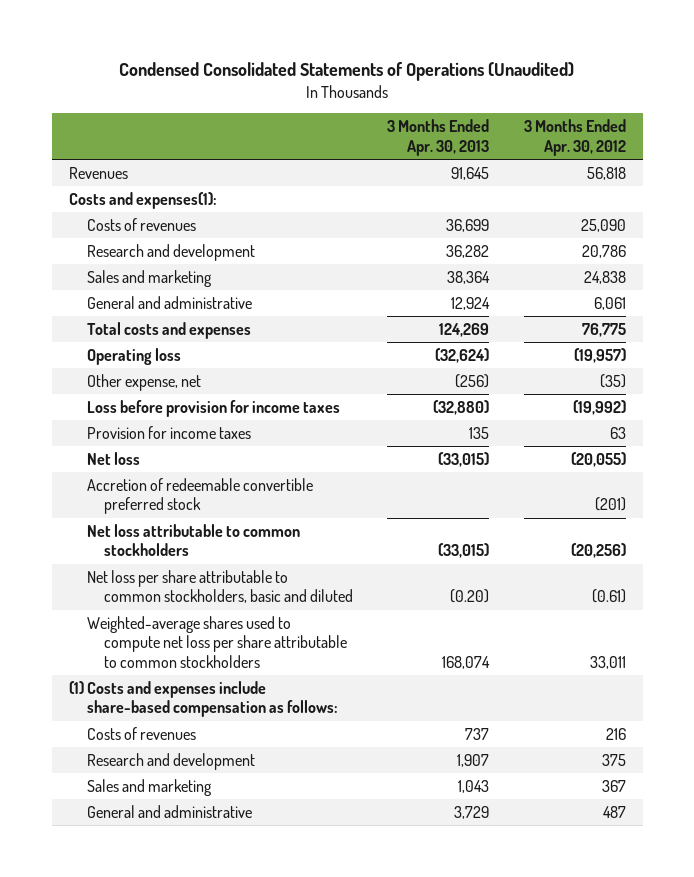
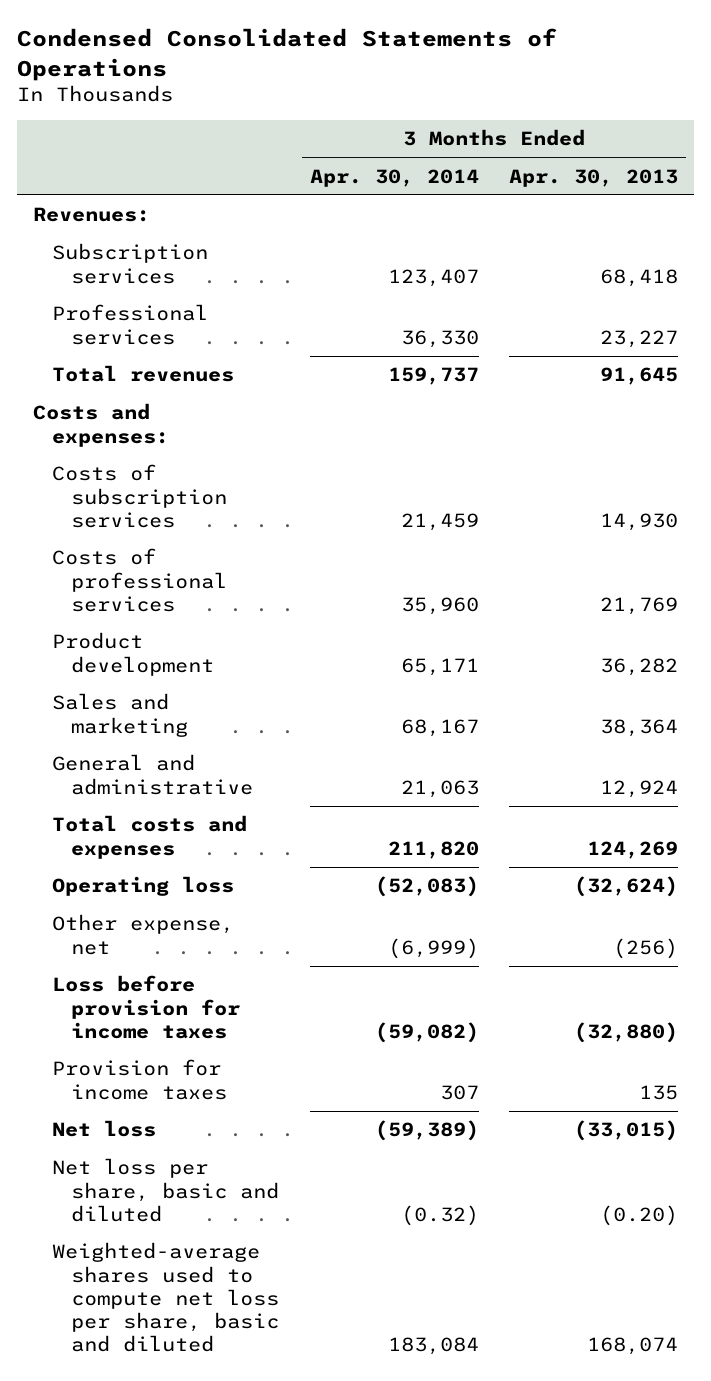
- Condensed Consolidated Statements of Operations (Unaudited)
+ Condensed Consolidated Statements of Operations
- | 3 Months Ended Apr. 30, 2013 | 3 Months Ended Apr. 30, 2012
+ | 3 Months Ended Apr. 30, 2014 | 3 Months Ended Apr. 30, 2013
- Revenues | 91,645 | 56,818
- Costs and expenses(1):
- Costs of revenues | 36,699 | 25,090
- Research and development | 36,282 | 20,786
+ Revenues:
+ Subscription services | 123,407 | 68,418
+ Professional services | 36,330 | 23,227
+ Total revenues | 159,737 | 91,645
+ Costs and expenses:
+ Costs of subscription services | 21,459 | 14,930
+ Costs of professional services | 35,960 | 21,769
+ Product development | 65,171 | 36,282
- Accretion of redeemable convertible preferred stock | | (201)
- Net loss attributable to common stockholders | (33,015) | (20,256)
- Net loss per share attributable to common stockholders, basic and diluted | (0.20) | (0.61)
- Weighted-average shares used to compute net loss per share attributable to common stockholders | 168,074 | 33,011
- (1) Costs and expenses include share-based compensation as follows:
- Costs of revenues | 737 | 216
- Research and development | 1,907 | 375
- Sales and marketing | 1,043 | 367
- General and administrative | 3,729 | 487
+ Net loss per share, basic and diluted | (0.32) | (0.20)
+ Weighted-average shares used to compute net loss per share, basic and diluted | 183,084 | 168,074

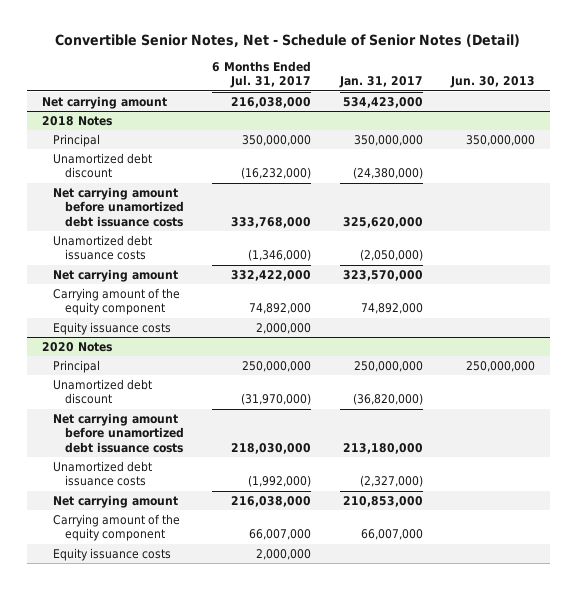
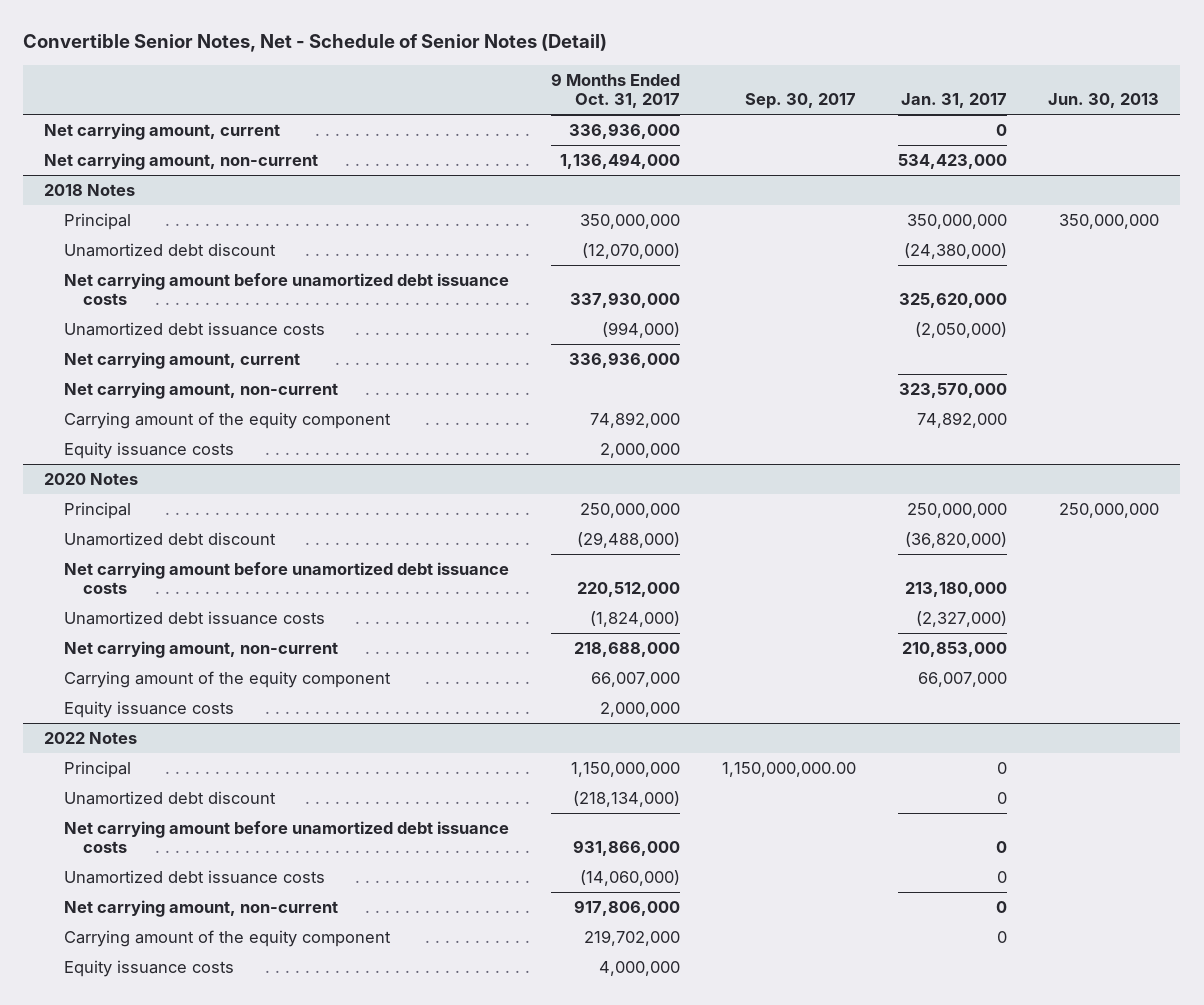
- | 6 Months Ended Jul. 31, 2017 | Jan. 31, 2017 | Jun. 30, 2013
+ | 9 Months Ended Oct. 31, 2017 | Sep. 30, 2017 | Jan. 31, 2017 | Jun. 30, 2013
- Net carrying amount | 216,038,000 | 534,423,000 |
+ Net carrying amount, current | 336,936,000 | | 0 |
+ Net carrying amount, non-current | 1,136,494,000 | | 534,423,000 |
@ 2018 Notes
- Net carrying amount | 332,422,000 | 323,570,000 |
+ Net carrying amount, current | 336,936,000 | | |
+ Net carrying amount, non-current | | | 323,570,000 |
@ 2020 Notes
- Net carrying amount | 216,038,000 | 210,853,000 |
+ Net carrying amount, non-current | 218,688,000 | | 210,853,000 |
+ 2022 Notes
+ Principal | 1,150,000,000 | 1,150,000,000.00 | 0 |
+ Unamortized debt discount | (218,134,000) | | 0 |
+ Net carrying amount before unamortized debt issuance costs | 931,866,000 | | 0 |
+ Unamortized debt issuance costs | (14,060,000) | | 0 |
+ Net carrying amount, non-current | 917,806,000 | | 0 |
+ Carrying amount of the equity component | 219,702,000 | | 0 |
+ Equity issuance costs | 4,000,000 | | |

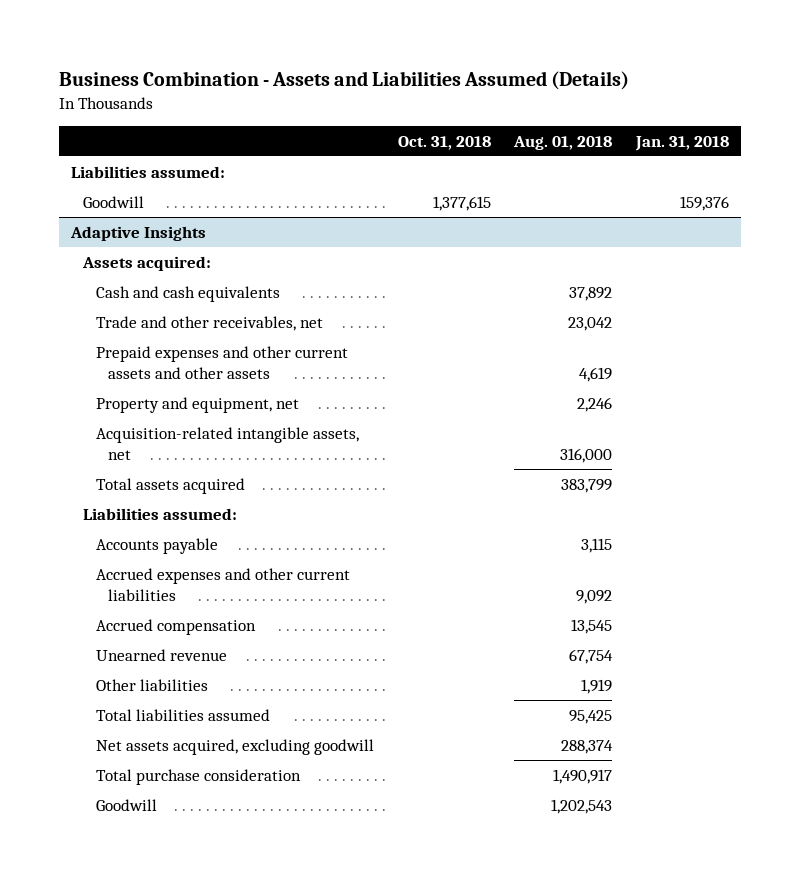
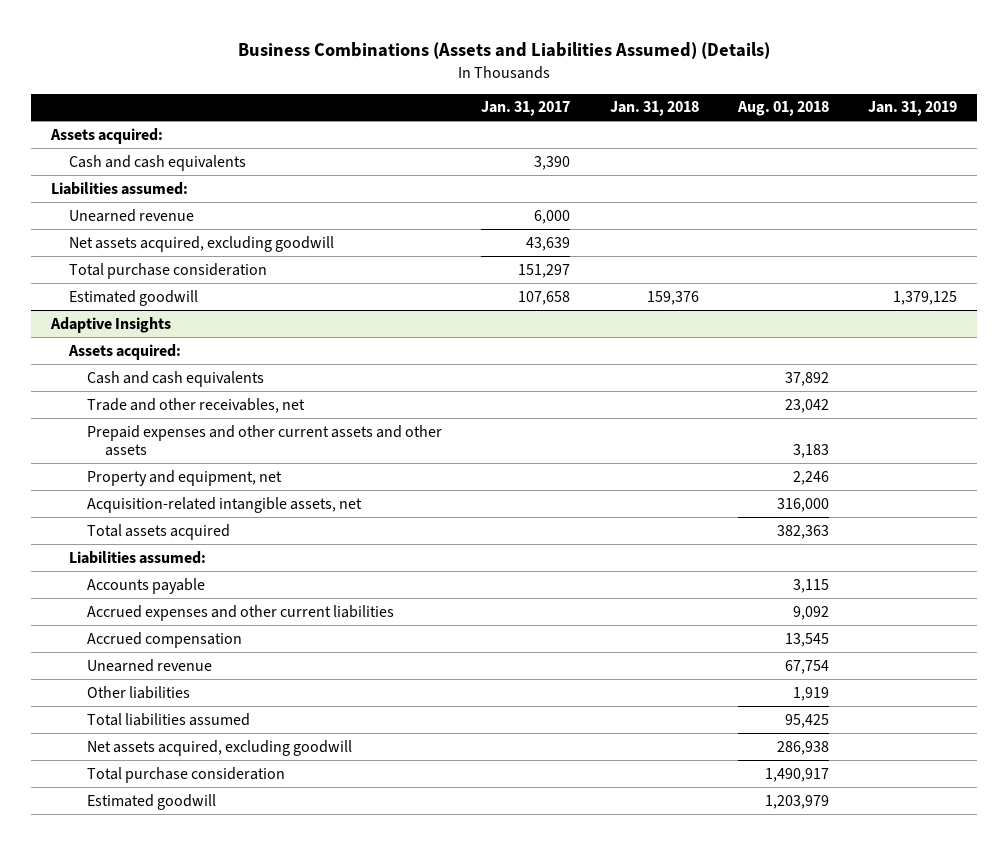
- Business Combination - Assets and Liabilities Assumed (Details)
+ Business Combinations (Assets and Liabilities Assumed) (Details)
- | Oct. 31, 2018 | Aug. 01, 2018 | Jan. 31, 2018
+ | Jan. 31, 2017 | Jan. 31, 2018 | Aug. 01, 2018 | Jan. 31, 2019
+ Assets acquired:
+ Cash and cash equivalents | 3,390 | | |
- Goodwill | 1,377,615 | | 159,376
+ Unearned revenue | 6,000 | | |
+ Net assets acquired, excluding goodwill | 43,639 | | |
+ Total purchase consideration | 151,297 | | |
+ Estimated goodwill | 107,658 | 159,376 | | 1,379,125
@ Adaptive Insights
- Prepaid expenses and other current assets and other assets | | 4,619 |
+ Prepaid expenses and other current assets and other assets | | | 3,183 |
- Total assets acquired | | 383,799 |
+ Total assets acquired | | | 382,363 |
- Net assets acquired, excluding goodwill | | 288,374 |
+ Net assets acquired, excluding goodwill | | | 286,938 |
- Goodwill | | 1,202,543 |
+ Estimated goodwill | | | 1,203,979 |

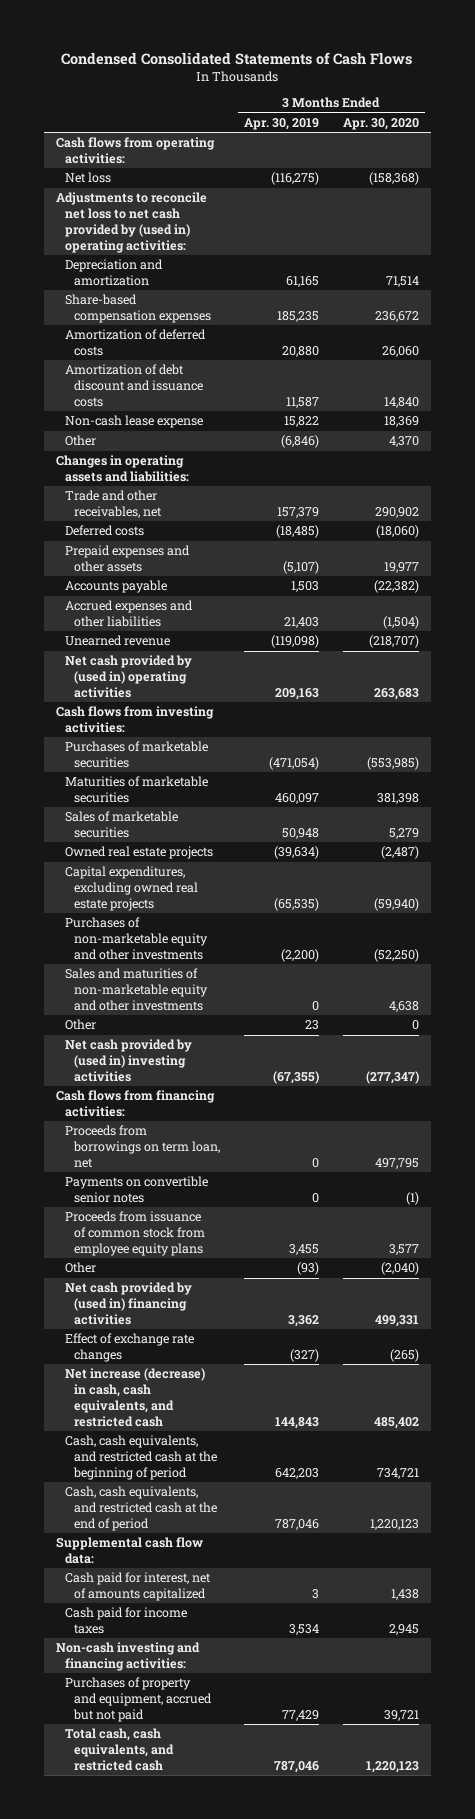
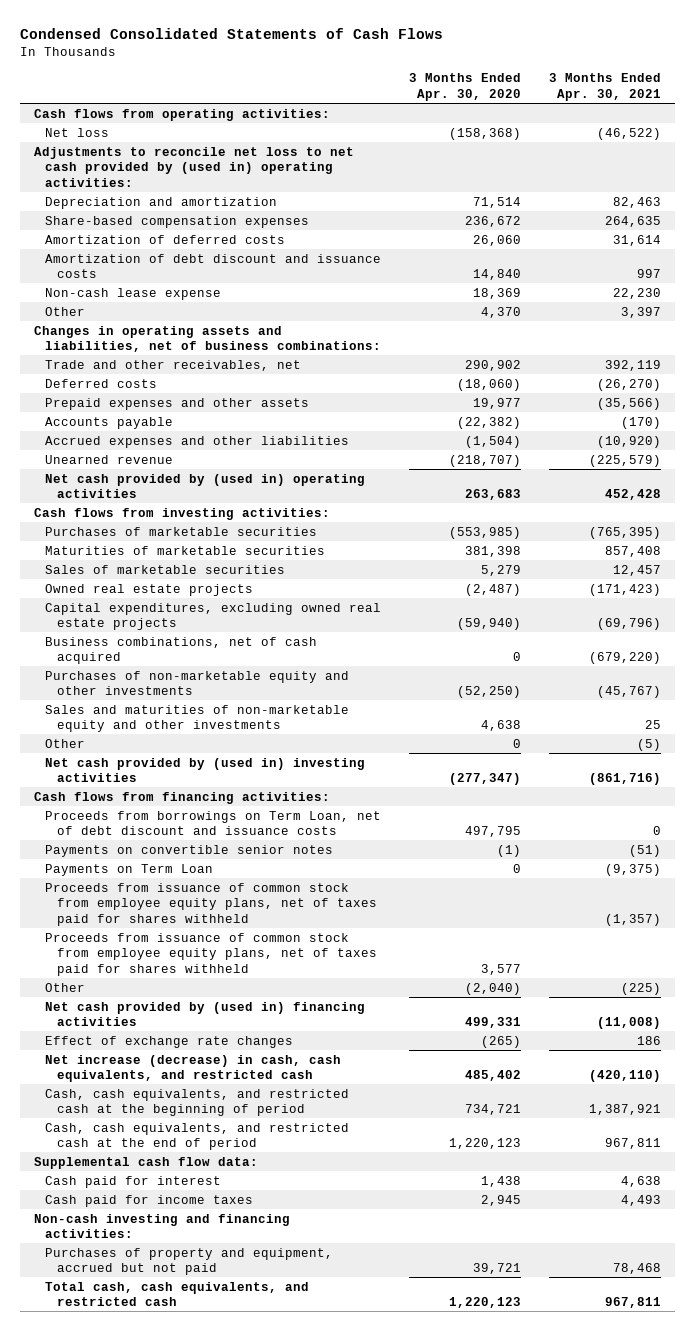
- | 3 Months Ended Apr. 30, 2019 | 3 Months Ended Apr. 30, 2020
+ | 3 Months Ended Apr. 30, 2020 | 3 Months Ended Apr. 30, 2021
- Changes in operating assets and liabilities:
+ Changes in operating assets and liabilities, net of business combinations:
+ Business combinations, net of cash acquired | 0 | (679,220)
- Proceeds from borrowings on term loan, net | 0 | 497,795
+ Proceeds from borrowings on Term Loan, net of debt discount and issuance costs | 497,795 | 0
- Proceeds from issuance of common stock from employee equity plans | 3,455 | 3,577
+ Payments on Term Loan | 0 | (9,375)
+ Proceeds from issuance of common stock from employee equity plans, net of taxes paid for shares withheld | | (1,357)
+ Proceeds from issuance of common stock from employee equity plans, net of taxes paid for shares withheld | 3,577 |
- Cash paid for interest, net of amounts capitalized | 3 | 1,438
+ Cash paid for interest | 1,438 | 4,638

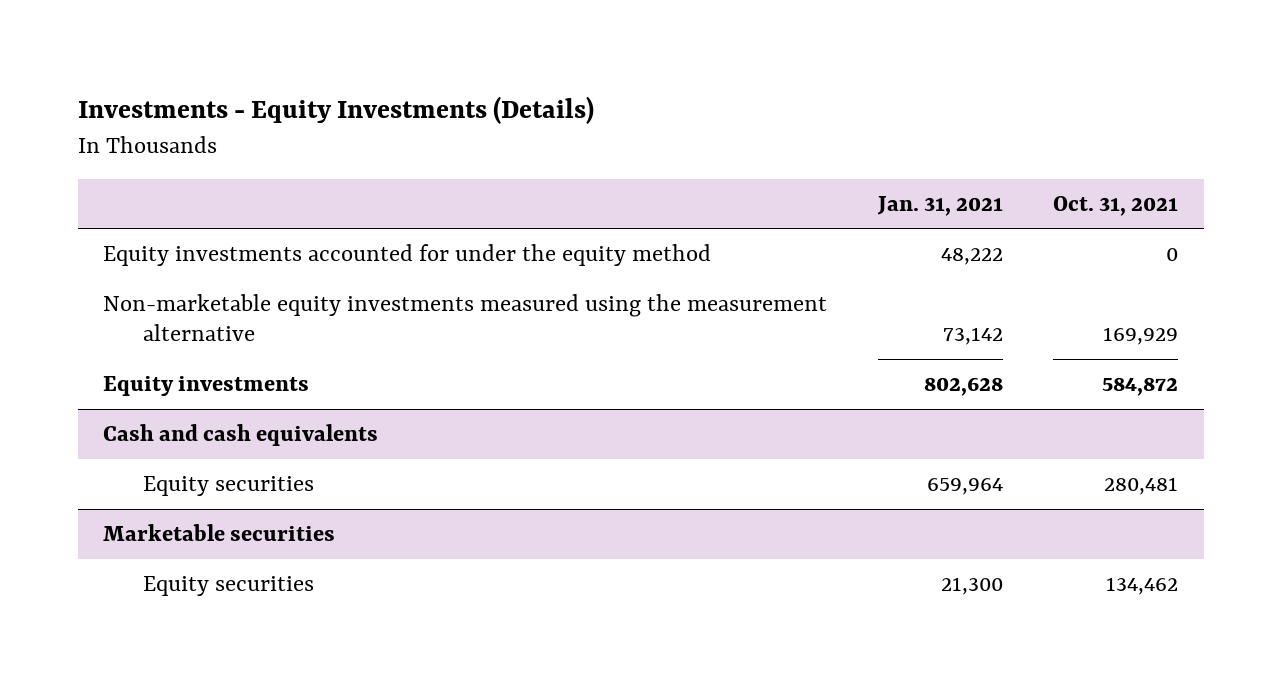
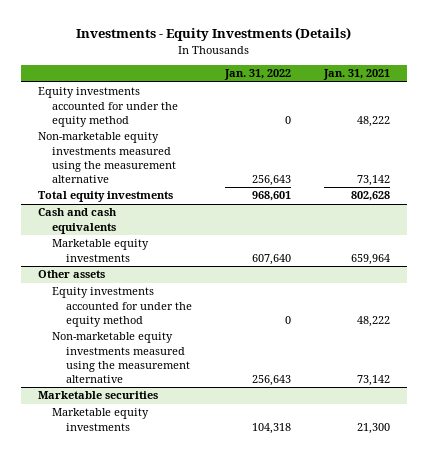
- | Jan. 31, 2021 | Oct. 31, 2021
+ | Jan. 31, 2022 | Jan. 31, 2021
- Equity investments | 802,628 | 584,872
+ Total equity investments | 968,601 | 802,628
@ Cash and cash equivalents
- Equity securities | 659,964 | 280,481
+ Marketable equity investments | 607,640 | 659,964
+ Other assets
+ Equity investments accounted for under the equity method | 0 | 48,222
+ Non-marketable equity investments measured using the measurement alternative | 256,643 | 73,142
@ Marketable securities
- Equity securities | 21,300 | 134,462
+ Marketable equity investments | 104,318 | 21,300

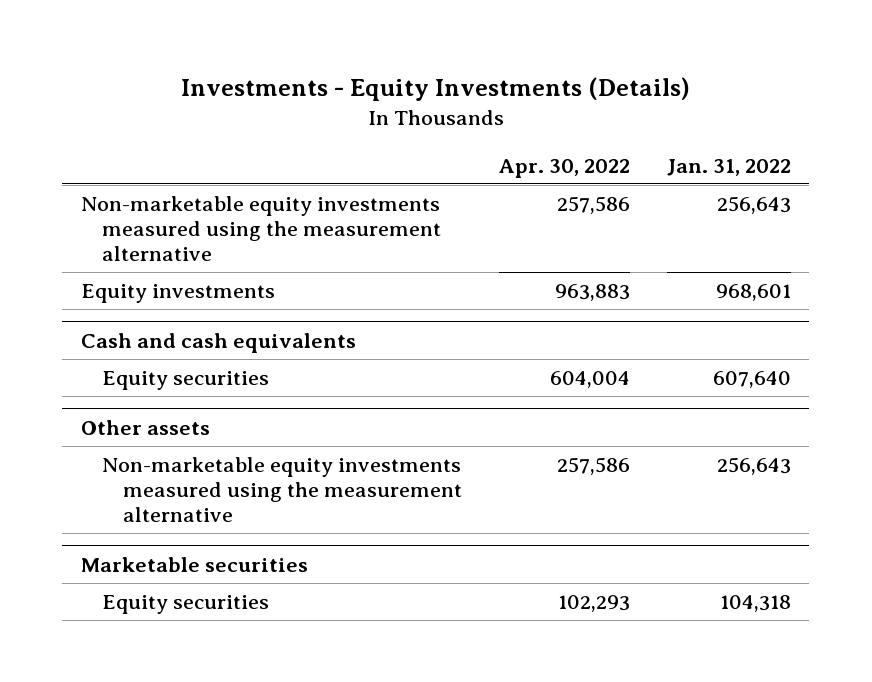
- | Jan. 31, 2022 | Jan. 31, 2021
+ | Apr. 30, 2022 | Jan. 31, 2022
- Equity investments accounted for under the equity method | 0 | 48,222
- Total equity investments | 968,601 | 802,628
+ Equity investments | 963,883 | 968,601
@ Cash and cash equivalents
- Marketable equity investments | 607,640 | 659,964
+ Equity securities | 604,004 | 607,640
@ Other assets
- Equity investments accounted for under the equity method | 0 | 48,222
@ Marketable securities
- Marketable equity investments | 104,318 | 21,300
+ Equity securities | 102,293 | 104,318

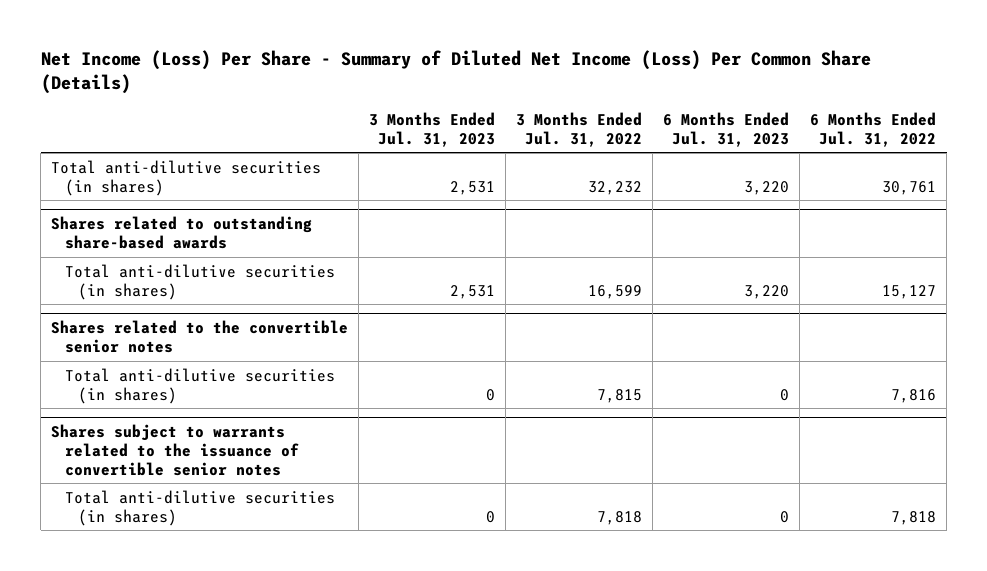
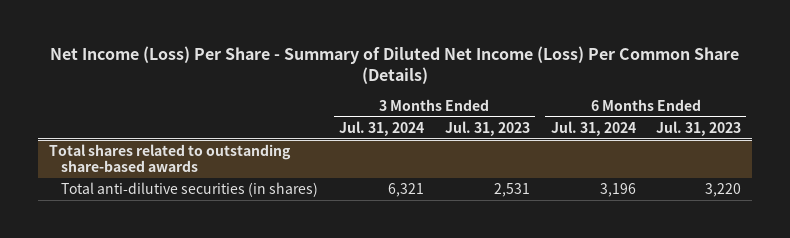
- | 3 Months Ended Jul. 31, 2023 | 3 Months Ended Jul. 31, 2022 | 6 Months Ended Jul. 31, 2023 | 6 Months Ended Jul. 31, 2022
+ | 3 Months Ended Jul. 31, 2024 | 3 Months Ended Jul. 31, 2023 | 6 Months Ended Jul. 31, 2024 | 6 Months Ended Jul. 31, 2023
- Total anti-dilutive securities (in shares) | 2,531 | 32,232 | 3,220 | 30,761
- Shares related to outstanding share-based awards
+ Total shares related to outstanding share-based awards
- Shares related to the convertible senior notes
- Total anti-dilutive securities (in shares) | 0 | 7,815 | 0 | 7,816
- Shares subject to warrants related to the issuance of convertible senior notes
- Total anti-dilutive securities (in shares) | 0 | 7,818 | 0 | 7,818

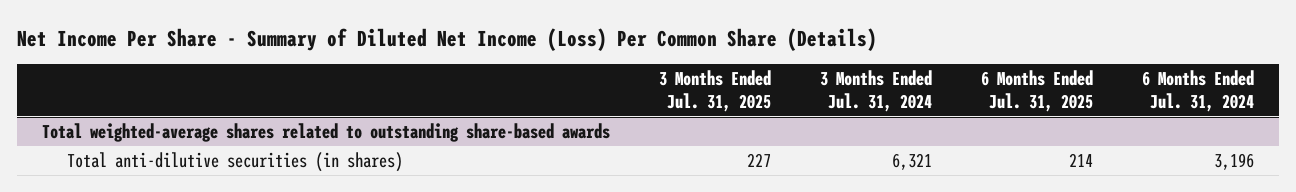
- Net Income (Loss) Per Share - Summary of Diluted Net Income (Loss) Per Common Share (Details)
+ Net Income Per Share - Summary of Diluted Net Income (Loss) Per Common Share (Details)
- | 3 Months Ended Jul. 31, 2024 | 3 Months Ended Jul. 31, 2023 | 6 Months Ended Jul. 31, 2024 | 6 Months Ended Jul. 31, 2023
+ | 3 Months Ended Jul. 31, 2025 | 3 Months Ended Jul. 31, 2024 | 6 Months Ended Jul. 31, 2025 | 6 Months Ended Jul. 31, 2024
- Total shares related to outstanding share-based awards
+ Total weighted-average shares related to outstanding share-based awards

